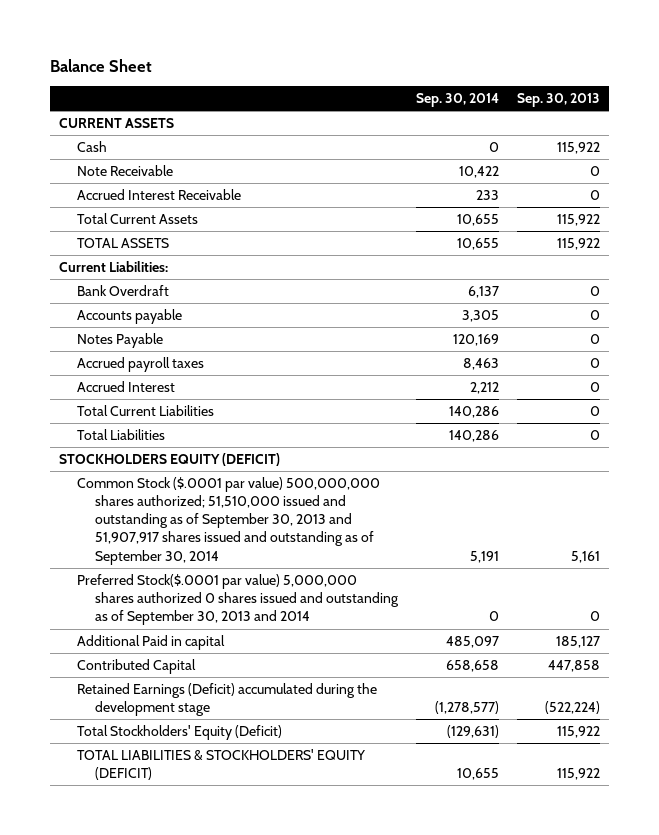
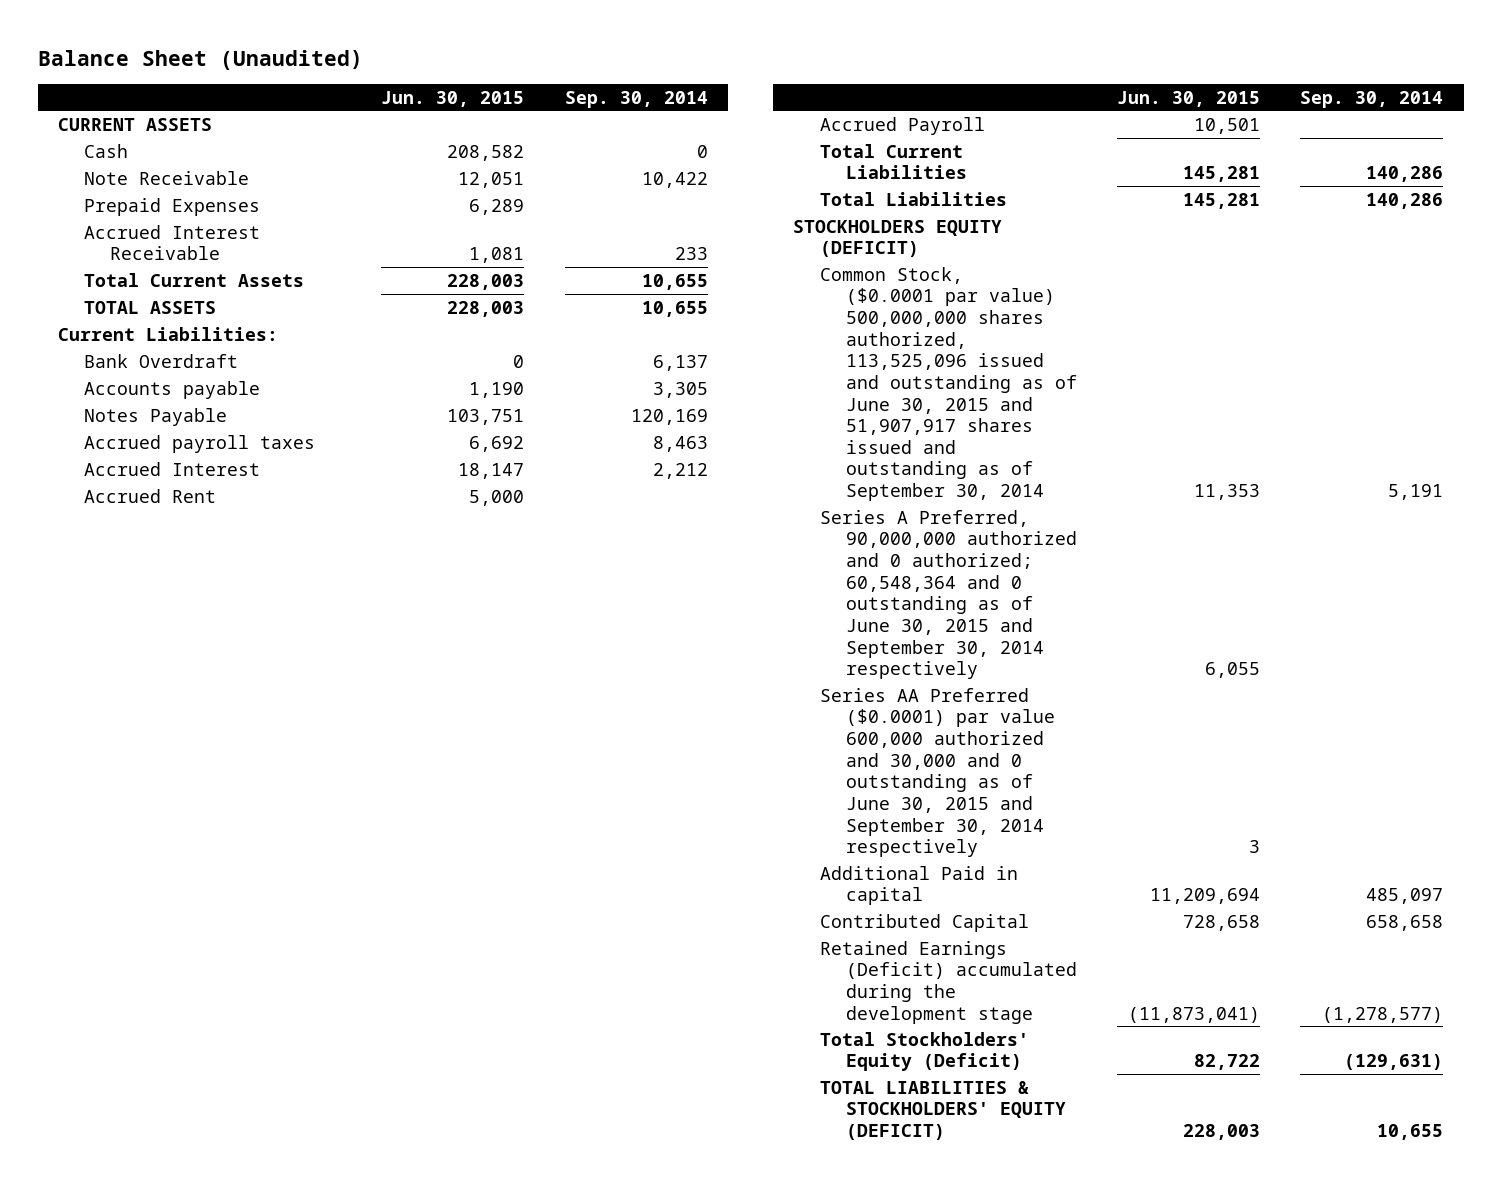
- Balance Sheet
+ Balance Sheet (Unaudited)
- | Sep. 30, 2014 | Sep. 30, 2013
+ | Jun. 30, 2015 | Sep. 30, 2014
+ Prepaid Expenses | 6,289 |
+ Accrued Rent | 5,000 |
+ Accrued Payroll | 10,501 |
- Common Stock ($.0001 par value) 500,000,000 shares authorized; 51,510,000 issued and outstanding as of September 30, 2013 and 51,907,917 shares issued and outstanding as of September 30, 2014 | 5,191 | 5,161
- Preferred Stock($.0001 par value) 5,000,000 shares authorized 0 shares issued and outstanding as of September 30, 2013 and 2014 | 0 | 0
+ Common Stock, ($0.0001 par value) 500,000,000 shares authorized, 113,525,096 issued and outstanding as of June 30, 2015 and 51,907,917 shares issued and outstanding as of September 30, 2014 | 11,353 | 5,191
+ Series A Preferred, 90,000,000 authorized and 0 authorized; 60,548,364 and 0 outstanding as of June 30, 2015 and September 30, 2014 respectively | 6,055 |
+ Series AA Preferred ($0.0001) par value 600,000 authorized and 30,000 and 0 outstanding as of June 30, 2015 and September 30, 2014 respectively | 3 |

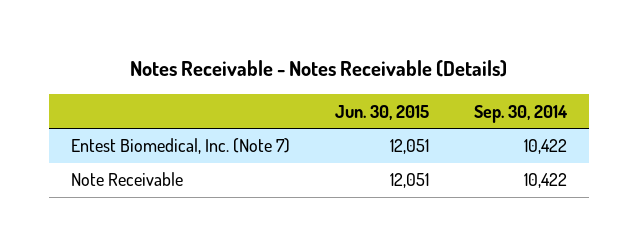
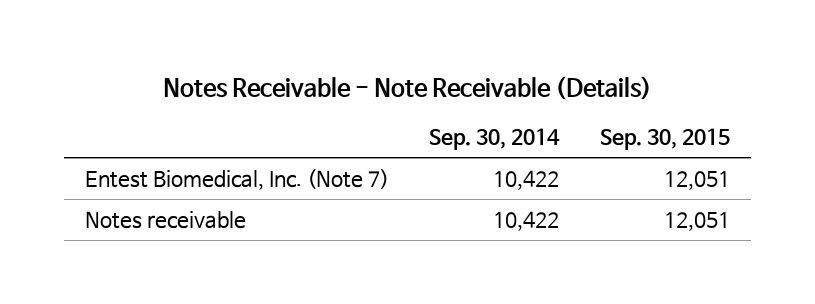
- Notes Receivable - Notes Receivable (Details)
+ Notes Receivable - Note Receivable (Details)
- | Jun. 30, 2015 | Sep. 30, 2014
+ | Sep. 30, 2014 | Sep. 30, 2015
- Note Receivable | 12,051 | 10,422
+ Notes receivable | 10,422 | 12,051

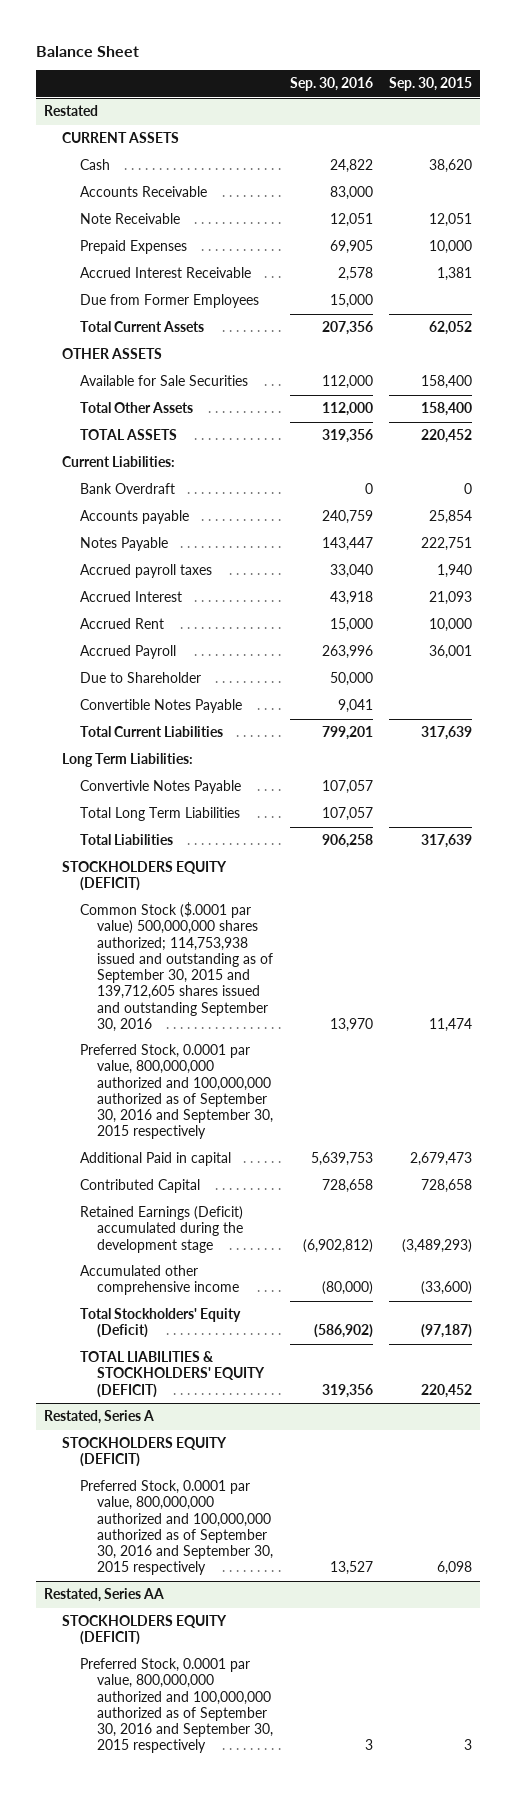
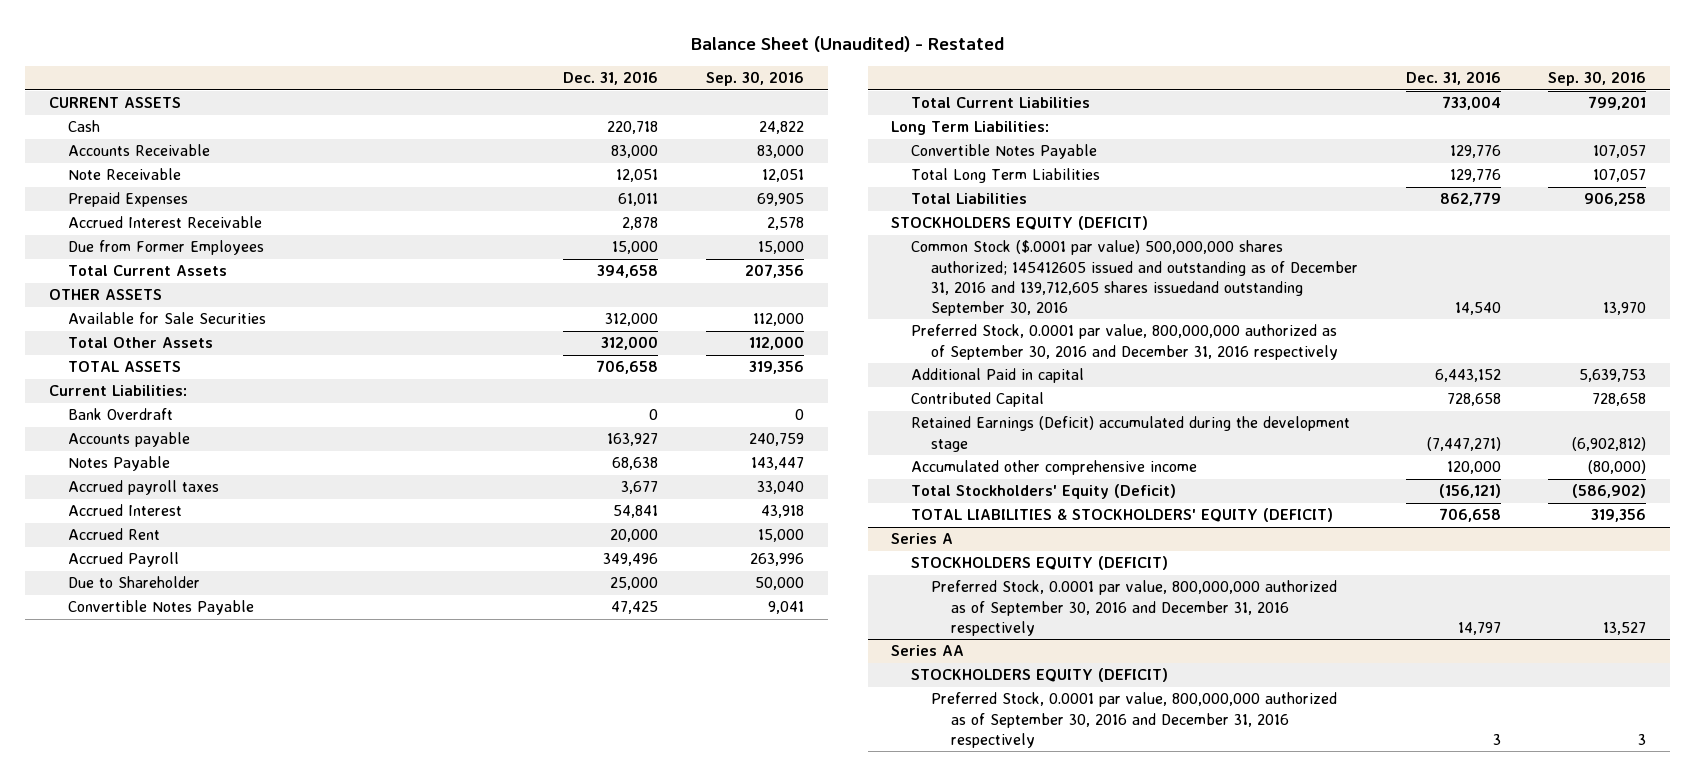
- Balance Sheet
+ Balance Sheet (Unaudited) - Restated
- | Sep. 30, 2016 | Sep. 30, 2015
+ | Dec. 31, 2016 | Sep. 30, 2016
- Restated
- Convertivle Notes Payable | 107,057 |
+ Convertible Notes Payable | 129,776 | 107,057
- Common Stock ($.0001 par value) 500,000,000 shares authorized; 114,753,938 issued and outstanding as of September 30, 2015 and 139,712,605 shares issued and outstanding September 30, 2016 | 13,970 | 11,474
- Preferred Stock, 0.0001 par value, 800,000,000 authorized and 100,000,000 authorized as of September 30, 2016 and September 30, 2015 respectively
+ Common Stock ($.0001 par value) 500,000,000 shares authorized; 145412605 issued and outstanding as of December 31, 2016 and 139,712,605 shares issuedand outstanding September 30, 2016 | 14,540 | 13,970
+ Preferred Stock, 0.0001 par value, 800,000,000 authorized as of September 30, 2016 and December 31, 2016 respectively
- Restated, Series A
+ Series A
- Preferred Stock, 0.0001 par value, 800,000,000 authorized and 100,000,000 authorized as of September 30, 2016 and September 30, 2015 respectively | 13,527 | 6,098
- Restated, Series AA
+ Preferred Stock, 0.0001 par value, 800,000,000 authorized as of September 30, 2016 and December 31, 2016 respectively | 14,797 | 13,527
+ Series AA
- Preferred Stock, 0.0001 par value, 800,000,000 authorized and 100,000,000 authorized as of September 30, 2016 and September 30, 2015 respectively | 3 | 3
+ Preferred Stock, 0.0001 par value, 800,000,000 authorized as of September 30, 2016 and December 31, 2016 respectively | 3 | 3

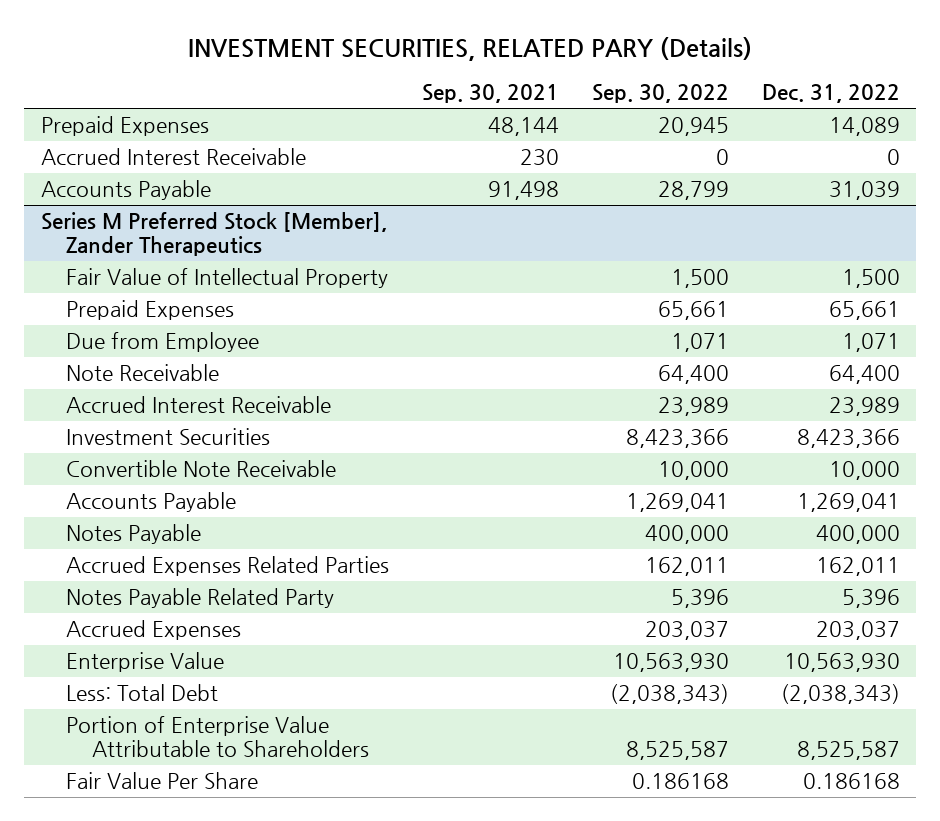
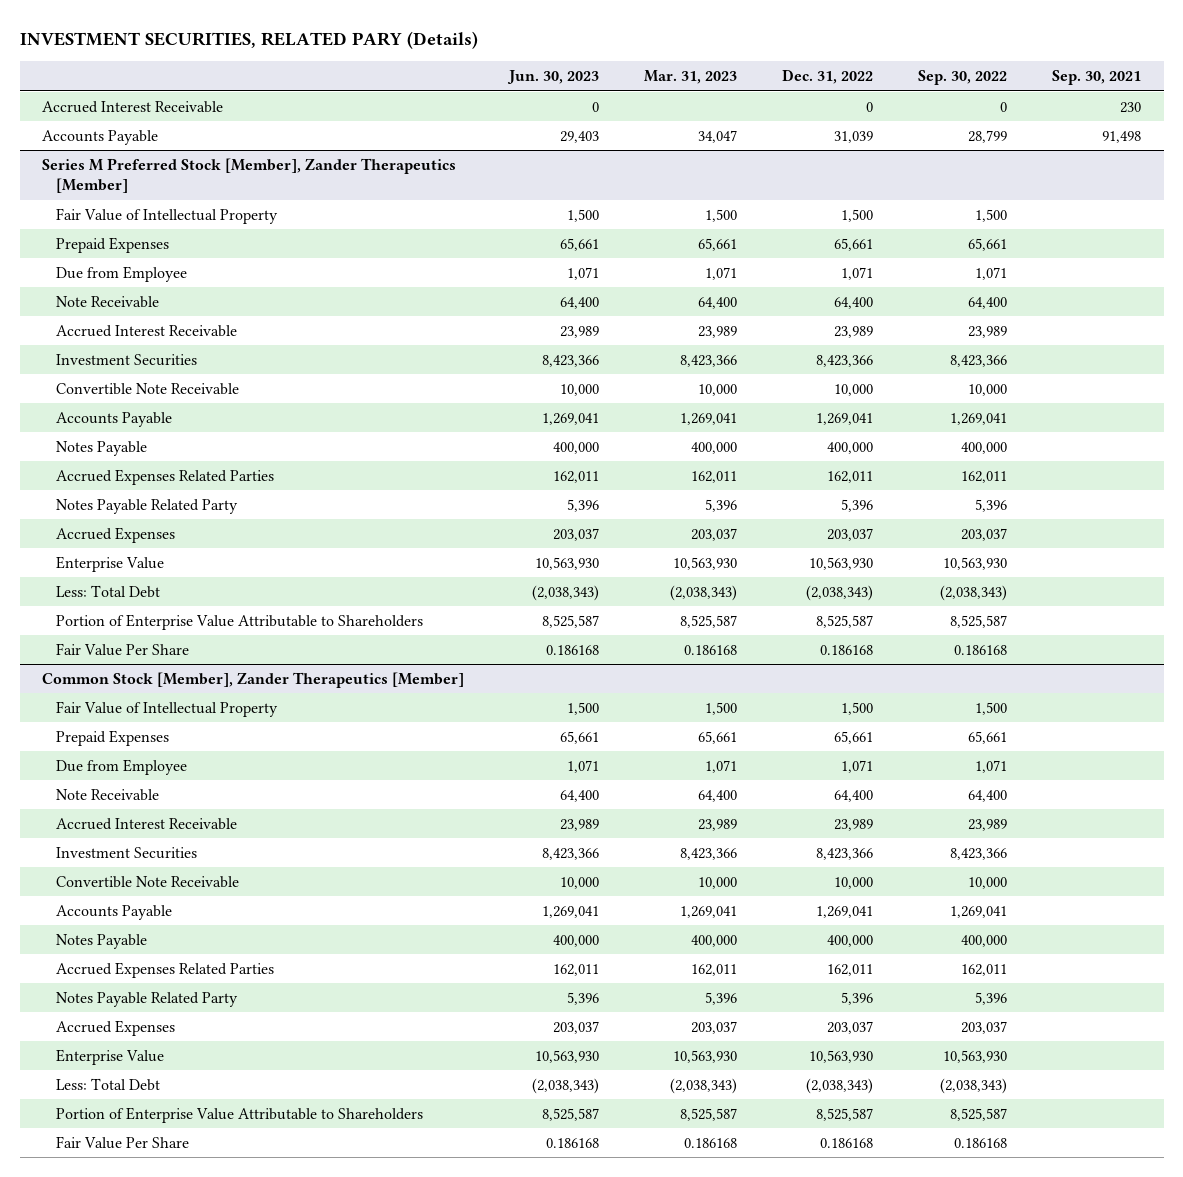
- | Sep. 30, 2021 | Sep. 30, 2022 | Dec. 31, 2022
+ | Jun. 30, 2023 | Mar. 31, 2023 | Dec. 31, 2022 | Sep. 30, 2022 | Sep. 30, 2021
- Prepaid Expenses | 48,144 | 20,945 | 14,089
- Series M Preferred Stock [Member], Zander Therapeutics
+ Series M Preferred Stock [Member], Zander Therapeutics [Member]
+ Common Stock [Member], Zander Therapeutics [Member]
+ Fair Value of Intellectual Property | 1,500 | 1,500 | 1,500 | 1,500 |
+ Prepaid Expenses | 65,661 | 65,661 | 65,661 | 65,661 |
+ Due from Employee | 1,071 | 1,071 | 1,071 | 1,071 |
+ Note Receivable | 64,400 | 64,400 | 64,400 | 64,400 |
+ Accrued Interest Receivable | 23,989 | 23,989 | 23,989 | 23,989 |
+ Investment Securities | 8,423,366 | 8,423,366 | 8,423,366 | 8,423,366 |
+ Convertible Note Receivable | 10,000 | 10,000 | 10,000 | 10,000 |
+ Accounts Payable | 1,269,041 | 1,269,041 | 1,269,041 | 1,269,041 |
+ Notes Payable | 400,000 | 400,000 | 400,000 | 400,000 |
+ Accrued Expenses Related Parties | 162,011 | 162,011 | 162,011 | 162,011 |
+ Notes Payable Related Party | 5,396 | 5,396 | 5,396 | 5,396 |
+ Accrued Expenses | 203,037 | 203,037 | 203,037 | 203,037 |
+ Enterprise Value | 10,563,930 | 10,563,930 | 10,563,930 | 10,563,930 |
+ Less: Total Debt | (2,038,343) | (2,038,343) | (2,038,343) | (2,038,343) |
+ Portion of Enterprise Value Attributable to Shareholders | 8,525,587 | 8,525,587 | 8,525,587 | 8,525,587 |
+ Fair Value Per Share | 0.186168 | 0.186168 | 0.186168 | 0.186168 |

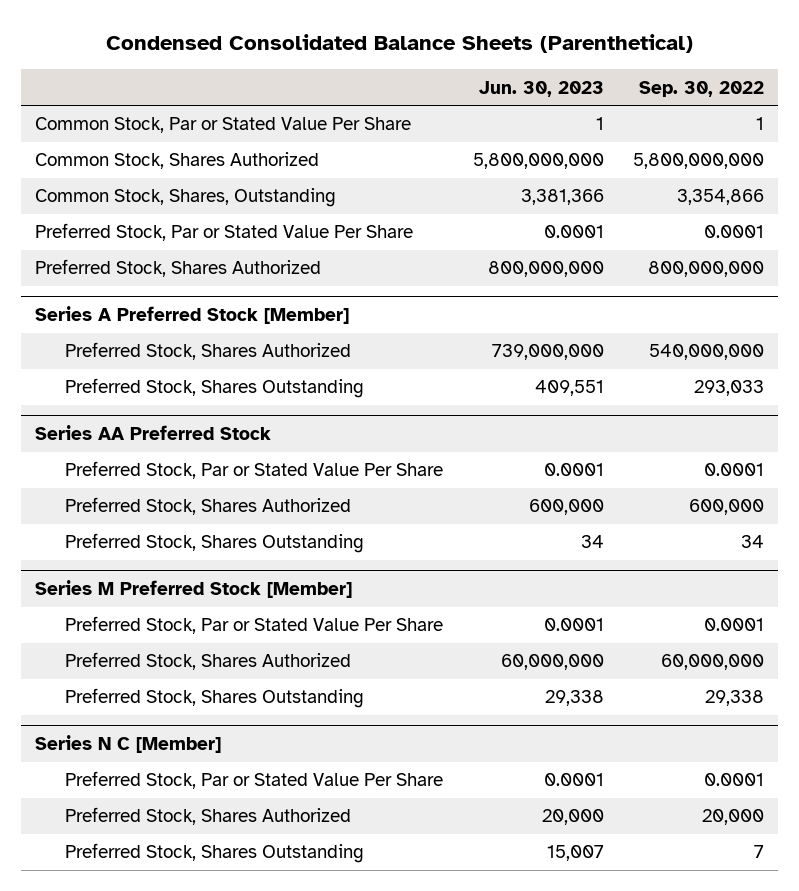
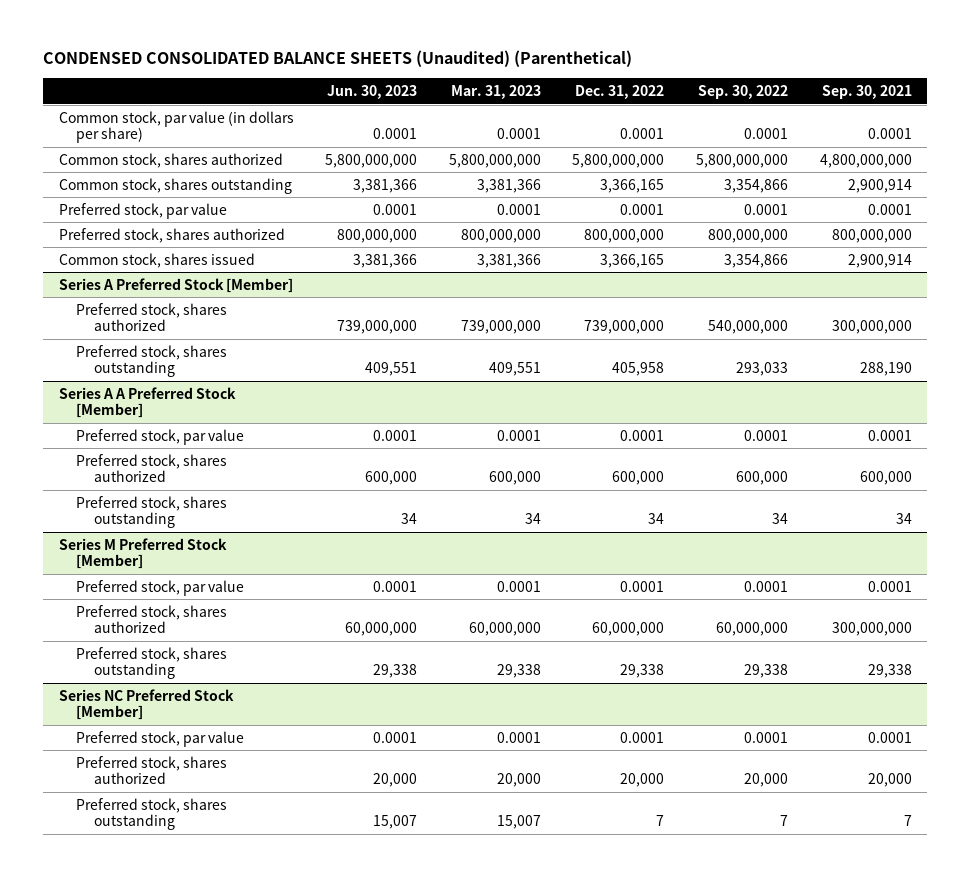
- Condensed Consolidated Balance Sheets (Parenthetical)
+ CONDENSED CONSOLIDATED BALANCE SHEETS (Unaudited) (Parenthetical)
- | Jun. 30, 2023 | Sep. 30, 2022
+ | Jun. 30, 2023 | Mar. 31, 2023 | Dec. 31, 2022 | Sep. 30, 2022 | Sep. 30, 2021
- Common Stock, Par or Stated Value Per Share | 1 | 1
- Common Stock, Shares Authorized | 5,800,000,000 | 5,800,000,000
- Common Stock, Shares, Outstanding | 3,381,366 | 3,354,866
- Preferred Stock, Par or Stated Value Per Share | 0.0001 | 0.0001
- Preferred Stock, Shares Authorized | 800,000,000 | 800,000,000
+ Common stock, par value (in dollars per share) | 0.0001 | 0.0001 | 0.0001 | 0.0001 | 0.0001
+ Common stock, shares authorized | 5,800,000,000 | 5,800,000,000 | 5,800,000,000 | 5,800,000,000 | 4,800,000,000
+ Common stock, shares outstanding | 3,381,366 | 3,381,366 | 3,366,165 | 3,354,866 | 2,900,914
+ Preferred stock, par value | 0.0001 | 0.0001 | 0.0001 | 0.0001 | 0.0001
+ Preferred stock, shares authorized | 800,000,000 | 800,000,000 | 800,000,000 | 800,000,000 | 800,000,000
+ Common stock, shares issued | 3,381,366 | 3,381,366 | 3,366,165 | 3,354,866 | 2,900,914
@ Series A Preferred Stock [Member]
- Preferred Stock, Shares Authorized | 739,000,000 | 540,000,000
- Preferred Stock, Shares Outstanding | 409,551 | 293,033
- Series AA Preferred Stock
- Preferred Stock, Par or Stated Value Per Share | 0.0001 | 0.0001
- Preferred Stock, Shares Authorized | 600,000 | 600,000
- Preferred Stock, Shares Outstanding | 34 | 34
@ Series A Preferred Stock [Member]
+ Preferred stock, shares authorized | 739,000,000 | 739,000,000 | 739,000,000 | 540,000,000 | 300,000,000
+ Preferred stock, shares outstanding | 409,551 | 409,551 | 405,958 | 293,033 | 288,190
+ Series A A Preferred Stock [Member]
+ Preferred stock, par value | 0.0001 | 0.0001 | 0.0001 | 0.0001 | 0.0001
+ Preferred stock, shares authorized | 600,000 | 600,000 | 600,000 | 600,000 | 600,000
+ Preferred stock, shares outstanding | 34 | 34 | 34 | 34 | 34
@ Series M Preferred Stock [Member]
- Preferred Stock, Par or Stated Value Per Share | 0.0001 | 0.0001
- Preferred Stock, Shares Authorized | 60,000,000 | 60,000,000
- Preferred Stock, Shares Outstanding | 29,338 | 29,338
- Series N C [Member]
- Preferred Stock, Par or Stated Value Per Share | 0.0001 | 0.0001
- Preferred Stock, Shares Authorized | 20,000 | 20,000
- Preferred Stock, Shares Outstanding | 15,007 | 7
@ Series M Preferred Stock [Member]
+ Preferred stock, par value | 0.0001 | 0.0001 | 0.0001 | 0.0001 | 0.0001
+ Preferred stock, shares authorized | 60,000,000 | 60,000,000 | 60,000,000 | 60,000,000 | 300,000,000
+ Preferred stock, shares outstanding | 29,338 | 29,338 | 29,338 | 29,338 | 29,338
+ Series NC Preferred Stock [Member]
+ Preferred stock, par value | 0.0001 | 0.0001 | 0.0001 | 0.0001 | 0.0001
+ Preferred stock, shares authorized | 20,000 | 20,000 | 20,000 | 20,000 | 20,000
+ Preferred stock, shares outstanding | 15,007 | 15,007 | 7 | 7 | 7

